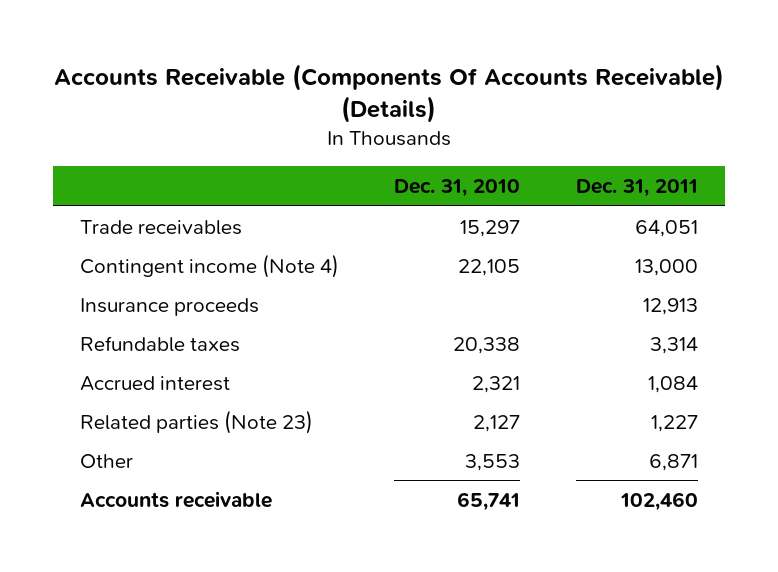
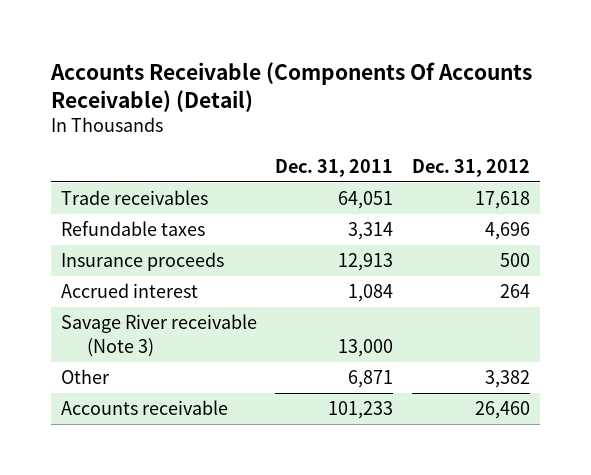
- Accounts Receivable (Components Of Accounts Receivable) (Details)
+ Accounts Receivable (Components Of Accounts Receivable) (Detail)
- | Dec. 31, 2010 | Dec. 31, 2011
+ | Dec. 31, 2011 | Dec. 31, 2012
- Contingent income (Note 4) | 22,105 | 13,000
moved down: Insurance proceeds | 12,913 | 500
- Related parties (Note 23) | 2,127 | 1,227
+ Savage River receivable (Note 3) | 13,000 |
- Accounts receivable | 65,741 | 102,460
+ Accounts receivable | 101,233 | 26,460

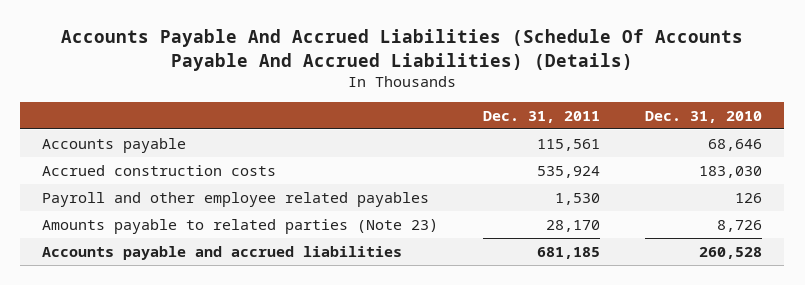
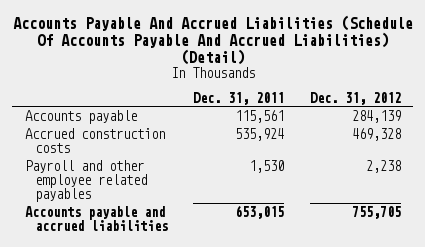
- Accounts Payable And Accrued Liabilities (Schedule Of Accounts Payable And Accrued Liabilities) (Details)
+ Accounts Payable And Accrued Liabilities (Schedule Of Accounts Payable And Accrued Liabilities) (Detail)
- | Dec. 31, 2011 | Dec. 31, 2010
+ | Dec. 31, 2011 | Dec. 31, 2012
- Amounts payable to related parties (Note 23) | 28,170 | 8,726
- Accounts payable and accrued liabilities | 681,185 | 260,528
+ Accounts payable and accrued liabilities | 653,015 | 755,705

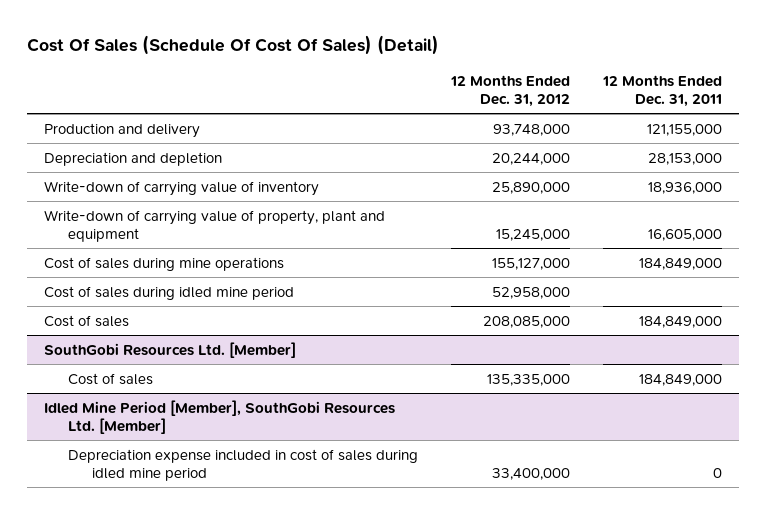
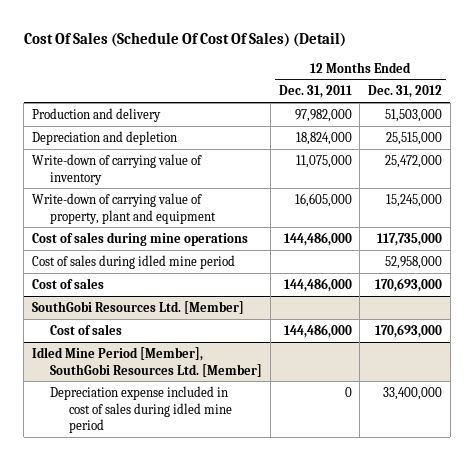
- | 12 Months Ended Dec. 31, 2012 | 12 Months Ended Dec. 31, 2011
+ | 12 Months Ended Dec. 31, 2011 | 12 Months Ended Dec. 31, 2012
- Production and delivery | 93,748,000 | 121,155,000
- Depreciation and depletion | 20,244,000 | 28,153,000
- Write-down of carrying value of inventory | 25,890,000 | 18,936,000
+ Production and delivery | 97,982,000 | 51,503,000
+ Depreciation and depletion | 18,824,000 | 25,515,000
+ Write-down of carrying value of inventory | 11,075,000 | 25,472,000
- Cost of sales during mine operations | 155,127,000 | 184,849,000
+ Cost of sales during mine operations | 144,486,000 | 117,735,000
- Cost of sales | 208,085,000 | 184,849,000
+ Cost of sales | 144,486,000 | 170,693,000
@ SouthGobi Resources Ltd. [Member]
- Cost of sales | 135,335,000 | 184,849,000
+ Cost of sales | 144,486,000 | 170,693,000

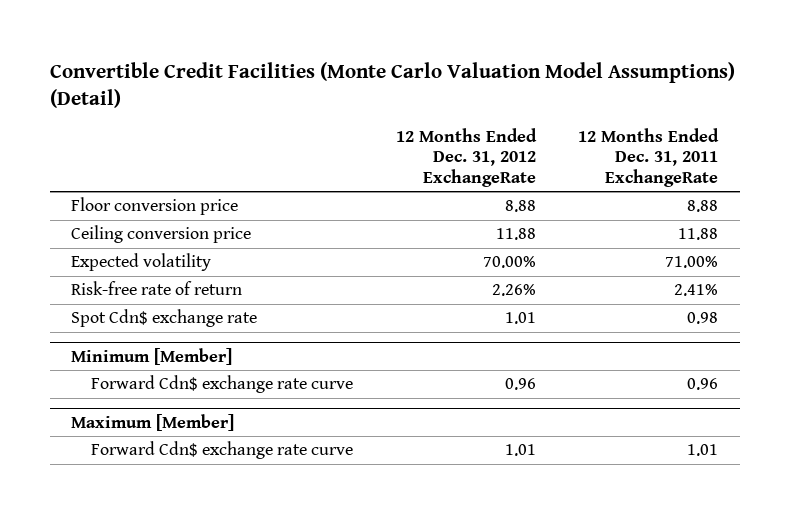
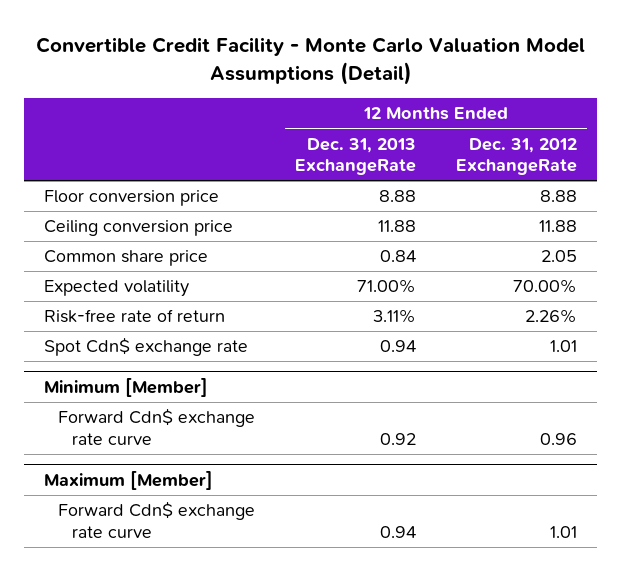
- Convertible Credit Facilities (Monte Carlo Valuation Model Assumptions) (Detail)
+ Convertible Credit Facility - Monte Carlo Valuation Model Assumptions (Detail)
- | 12 Months Ended Dec. 31, 2012 ExchangeRate | 12 Months Ended Dec. 31, 2011 ExchangeRate
+ | 12 Months Ended Dec. 31, 2013 ExchangeRate | 12 Months Ended Dec. 31, 2012 ExchangeRate
+ Common share price | 0.84 | 2.05

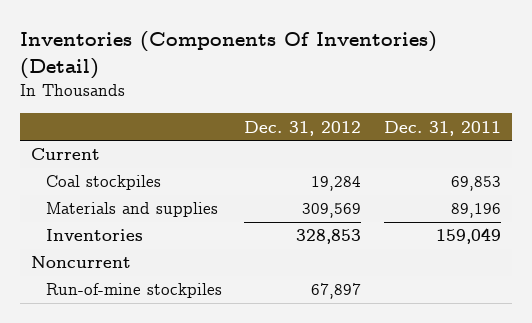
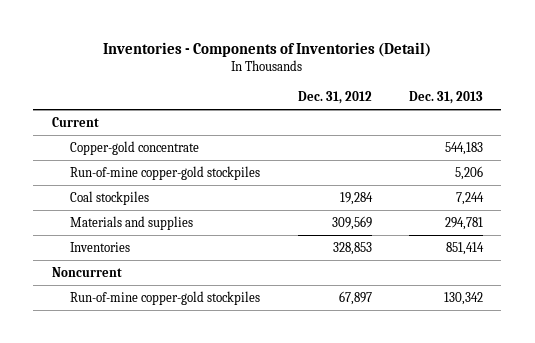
- Inventories (Components Of Inventories) (Detail)
+ Inventories - Components of Inventories (Detail)
- | Dec. 31, 2012 | Dec. 31, 2011
+ | Dec. 31, 2012 | Dec. 31, 2013
+ Copper-gold concentrate | | 544,183
+ Run-of-mine copper-gold stockpiles | | 5,206
- Run-of-mine stockpiles | 67,897 |
+ Run-of-mine copper-gold stockpiles | 67,897 | 130,342

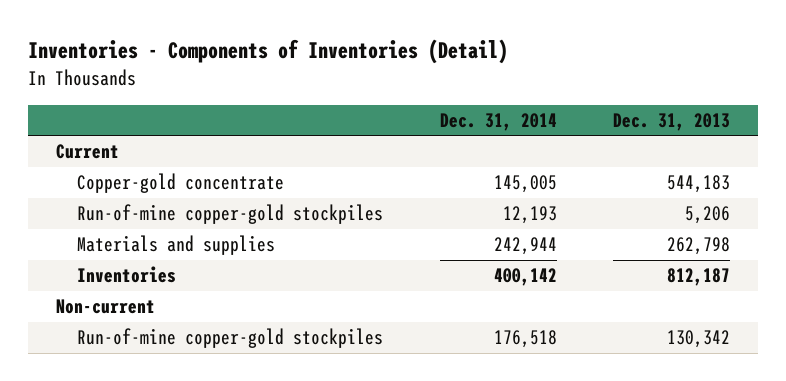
- | Dec. 31, 2012 | Dec. 31, 2013
+ | Dec. 31, 2014 | Dec. 31, 2013
- Coal stockpiles | 19,284 | 7,244
- Materials and supplies | 309,569 | 294,781
- Inventories | 328,853 | 851,414
- Noncurrent
+ Materials and supplies | 242,944 | 262,798
+ Inventories | 400,142 | 812,187
+ Non-current

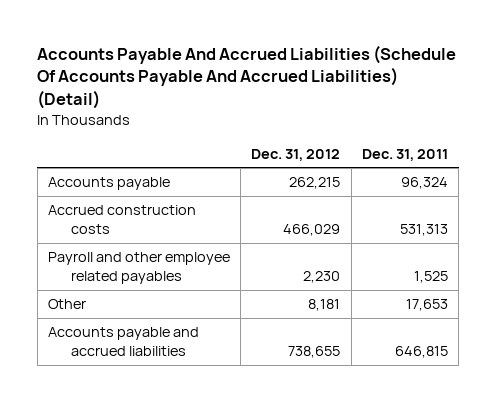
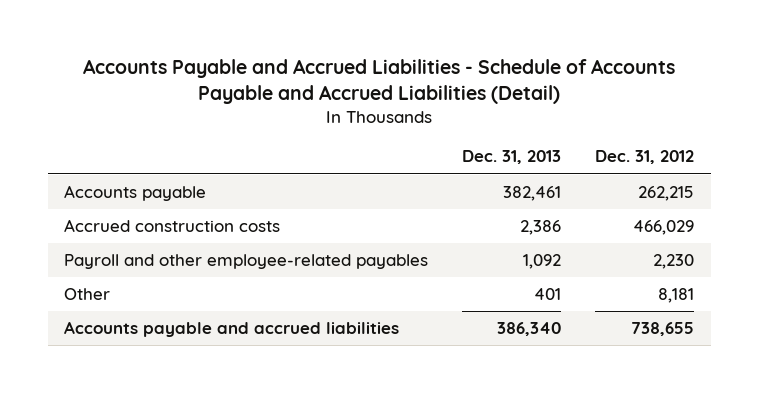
- Accounts Payable And Accrued Liabilities (Schedule Of Accounts Payable And Accrued Liabilities) (Detail)
+ Accounts Payable and Accrued Liabilities - Schedule of Accounts Payable and Accrued Liabilities (Detail)
- | Dec. 31, 2012 | Dec. 31, 2011
+ | Dec. 31, 2013 | Dec. 31, 2012
- Payroll and other employee related payables | 2,230 | 1,525
+ Payroll and other employee-related payables | 1,092 | 2,230

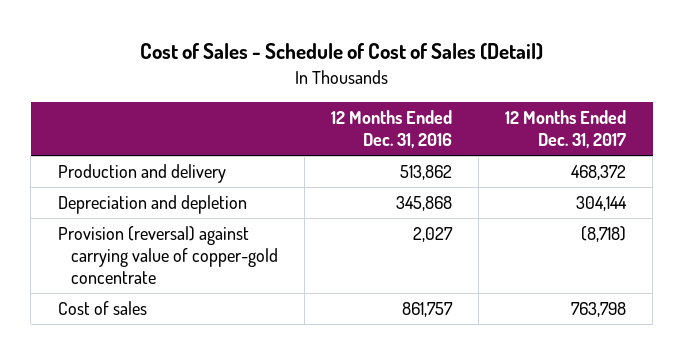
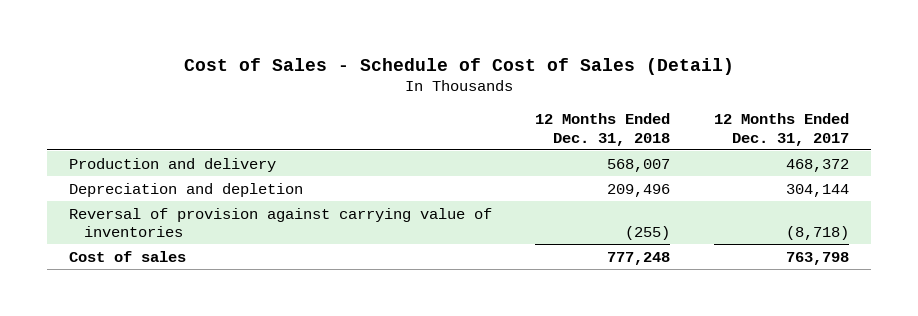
- | 12 Months Ended Dec. 31, 2016 | 12 Months Ended Dec. 31, 2017
+ | 12 Months Ended Dec. 31, 2018 | 12 Months Ended Dec. 31, 2017
- Provision (reversal) against carrying value of copper-gold concentrate | 2,027 | (8,718)
+ Reversal of provision against carrying value of inventories | (255) | (8,718)

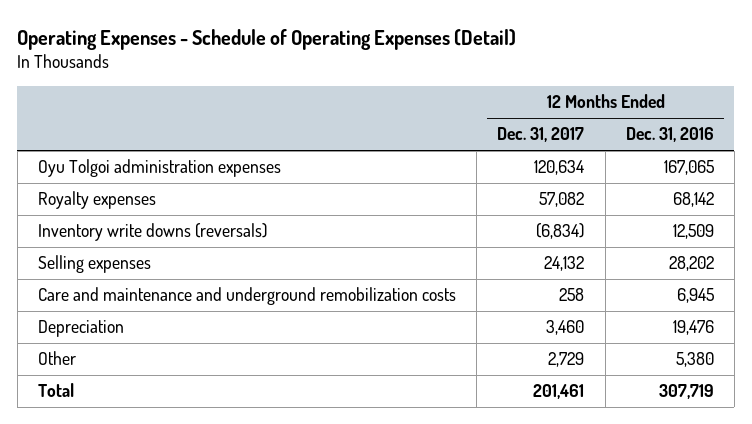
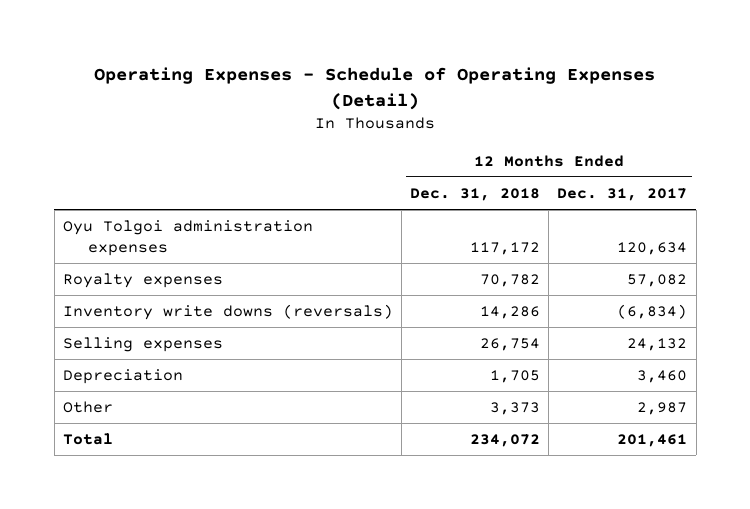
- | 12 Months Ended Dec. 31, 2017 | 12 Months Ended Dec. 31, 2016
+ | 12 Months Ended Dec. 31, 2018 | 12 Months Ended Dec. 31, 2017
- Care and maintenance and underground remobilization costs | 258 | 6,945
- Other | 2,729 | 5,380
+ Other | 3,373 | 2,987

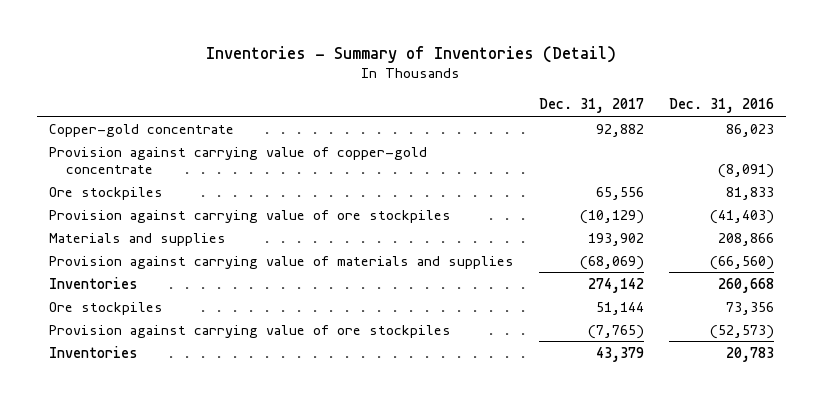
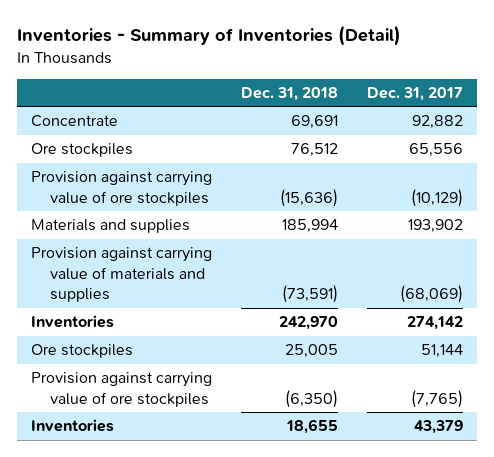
- | Dec. 31, 2017 | Dec. 31, 2016
+ | Dec. 31, 2018 | Dec. 31, 2017
- Copper-gold concentrate | 92,882 | 86,023
- Provision against carrying value of copper-gold concentrate | | (8,091)
+ Concentrate | 69,691 | 92,882

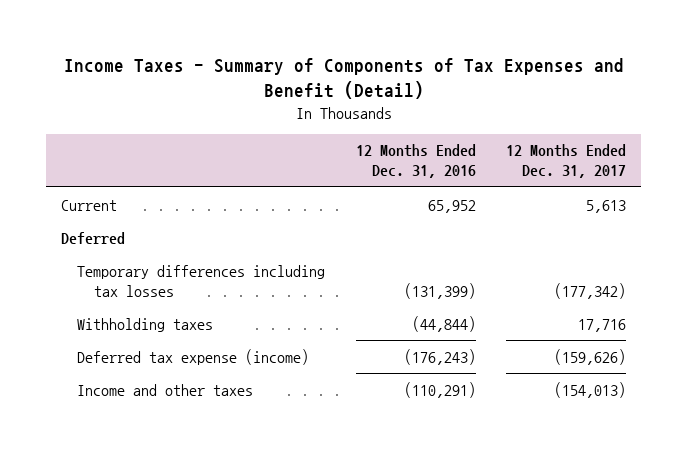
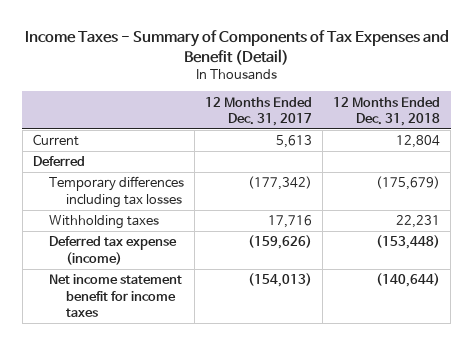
- | 12 Months Ended Dec. 31, 2016 | 12 Months Ended Dec. 31, 2017
+ | 12 Months Ended Dec. 31, 2017 | 12 Months Ended Dec. 31, 2018
- Income and other taxes | (110,291) | (154,013)
+ Net income statement benefit for income taxes | (154,013) | (140,644)

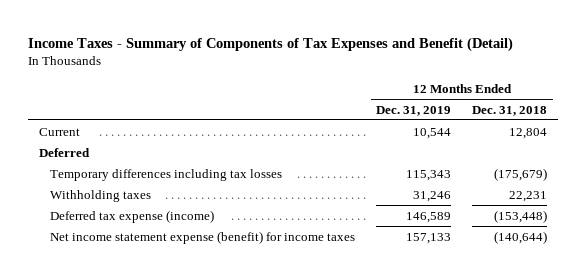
- | 12 Months Ended Dec. 31, 2017 | 12 Months Ended Dec. 31, 2018
+ | 12 Months Ended Dec. 31, 2019 | 12 Months Ended Dec. 31, 2018
- Net income statement benefit for income taxes | (154,013) | (140,644)
+ Net income statement expense (benefit) for income taxes | 157,133 | (140,644)

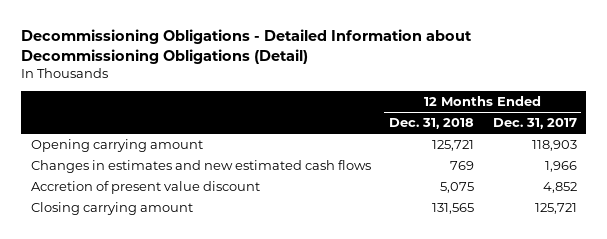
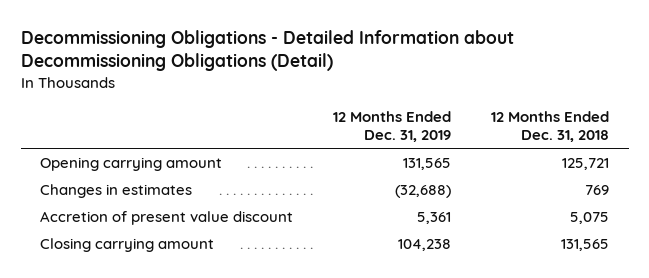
- | 12 Months Ended Dec. 31, 2018 | 12 Months Ended Dec. 31, 2017
+ | 12 Months Ended Dec. 31, 2019 | 12 Months Ended Dec. 31, 2018
- Changes in estimates and new estimated cash flows | 769 | 1,966
+ Changes in estimates | (32,688) | 769

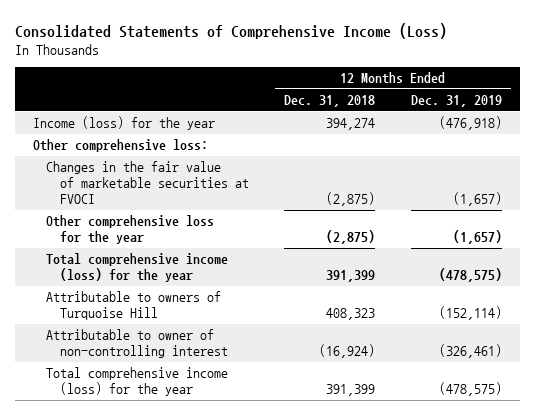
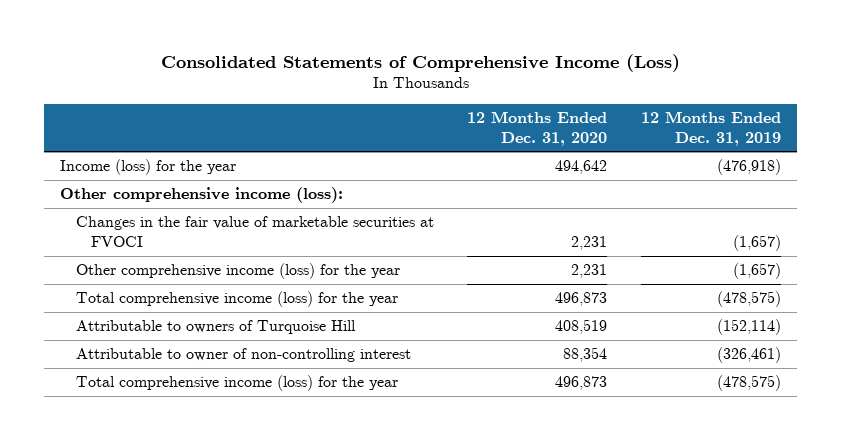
- | 12 Months Ended Dec. 31, 2018 | 12 Months Ended Dec. 31, 2019
+ | 12 Months Ended Dec. 31, 2020 | 12 Months Ended Dec. 31, 2019
- Other comprehensive loss:
+ Other comprehensive income (loss):
- Other comprehensive loss for the year | (2,875) | (1,657)
+ Other comprehensive income (loss) for the year | 2,231 | (1,657)

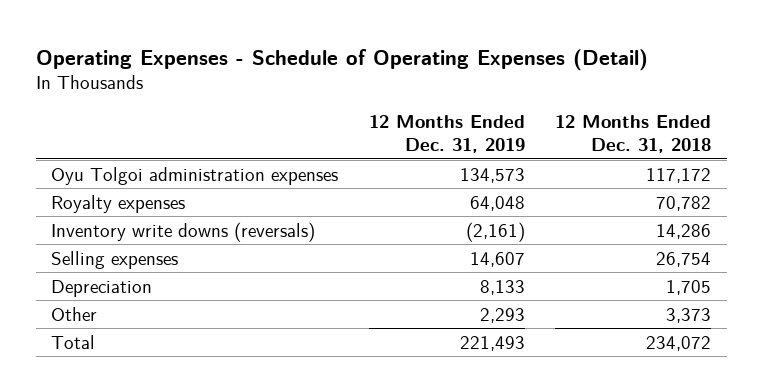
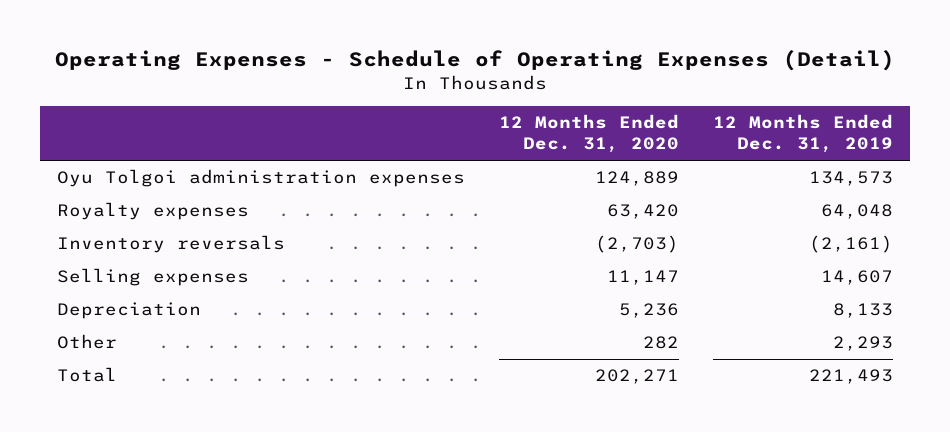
- | 12 Months Ended Dec. 31, 2019 | 12 Months Ended Dec. 31, 2018
+ | 12 Months Ended Dec. 31, 2020 | 12 Months Ended Dec. 31, 2019
- Inventory write downs (reversals) | (2,161) | 14,286
+ Inventory reversals | (2,703) | (2,161)

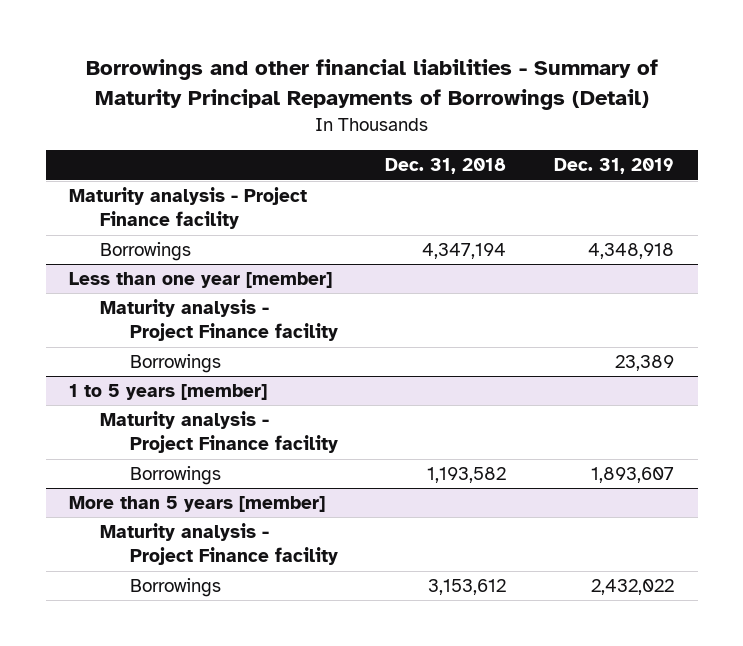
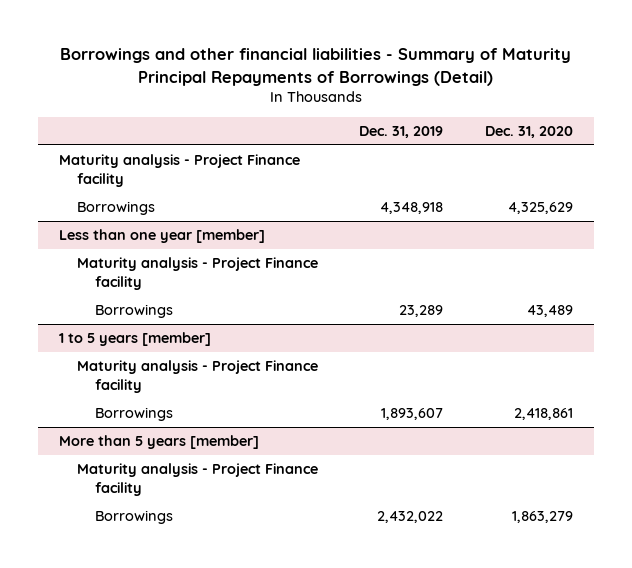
- | Dec. 31, 2018 | Dec. 31, 2019
+ | Dec. 31, 2019 | Dec. 31, 2020
@ Less than one year [member]
- Borrowings | | 23,389
+ Borrowings | 23,289 | 43,489

